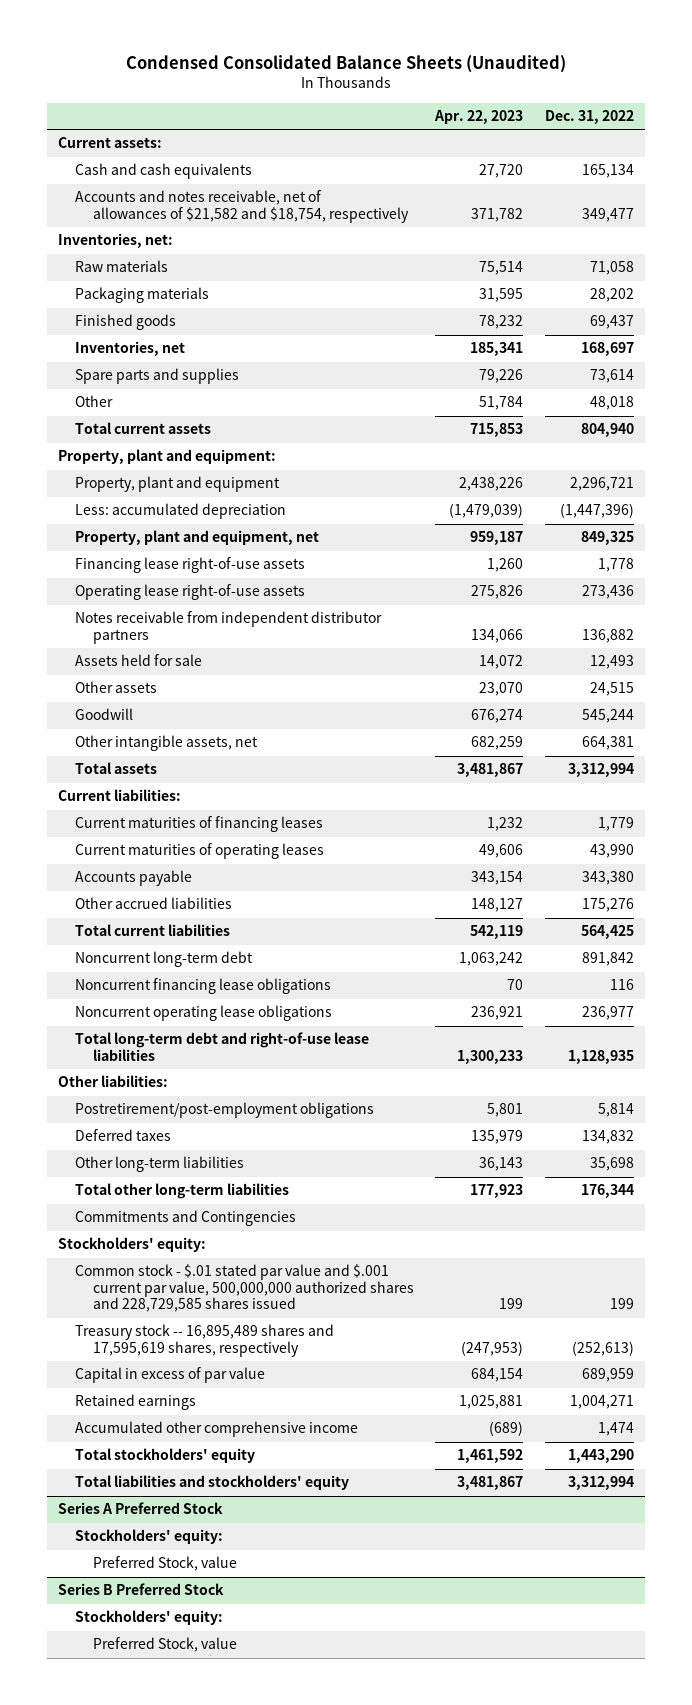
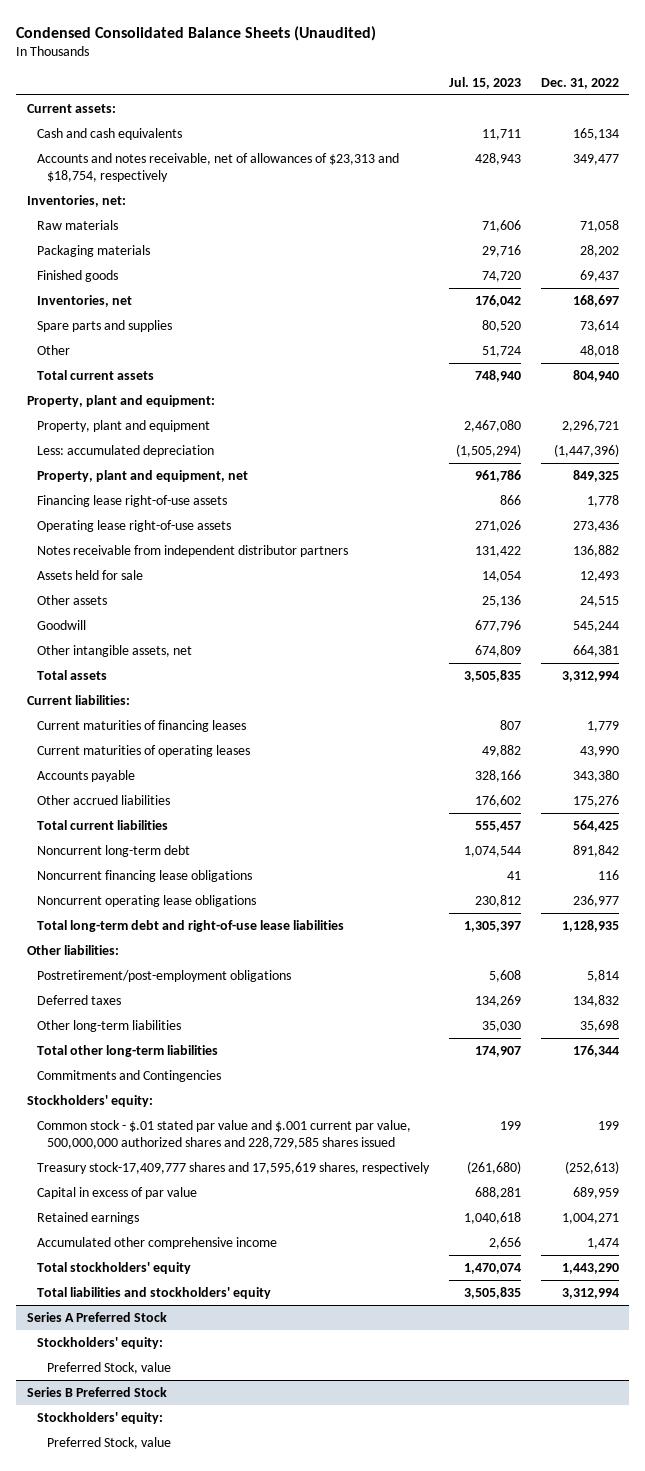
- | Apr. 22, 2023 | Dec. 31, 2022
+ | Jul. 15, 2023 | Dec. 31, 2022
- Accounts and notes receivable, net of allowances of $21,582 and $18,754, respectively | 371,782 | 349,477
+ Accounts and notes receivable, net of allowances of $23,313 and $18,754, respectively | 428,943 | 349,477
- Treasury stock -- 16,895,489 shares and 17,595,619 shares, respectively | (247,953) | (252,613)
+ Treasury stock-17,409,777 shares and 17,595,619 shares, respectively | (261,680) | (252,613)

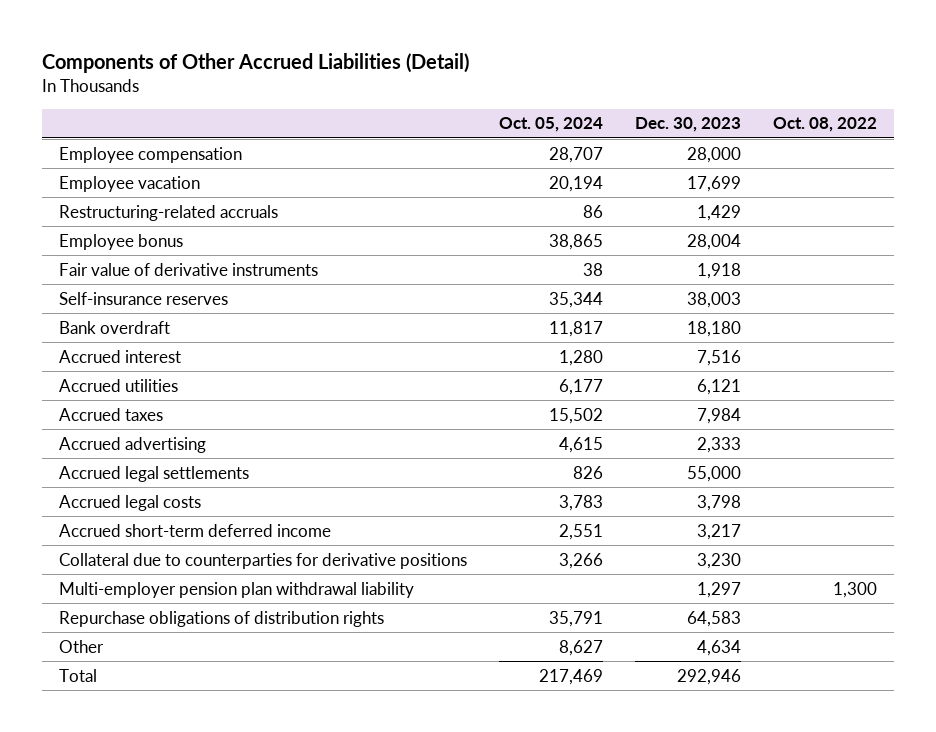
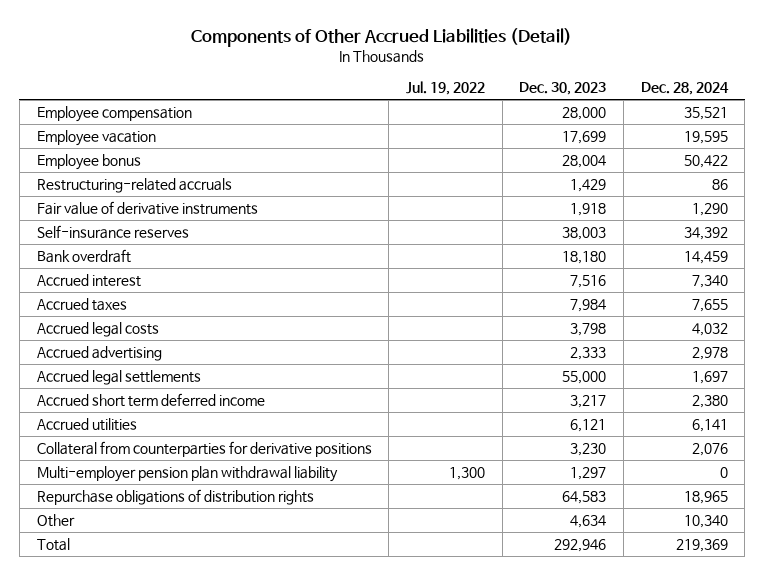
- | Oct. 05, 2024 | Dec. 30, 2023 | Oct. 08, 2022
+ | Jul. 19, 2022 | Dec. 30, 2023 | Dec. 28, 2024
moved down: Restructuring-related accruals | | 1,429 | 86
moved up: Accrued legal costs | | 3,798 | 4,032
- Accrued short-term deferred income | 2,551 | 3,217 |
- Collateral due to counterparties for derivative positions | 3,266 | 3,230 |
+ Accrued short term deferred income | | 3,217 | 2,380
moved down: Accrued utilities | | 6,121 | 6,141
+ Collateral from counterparties for derivative positions | | 3,230 | 2,076

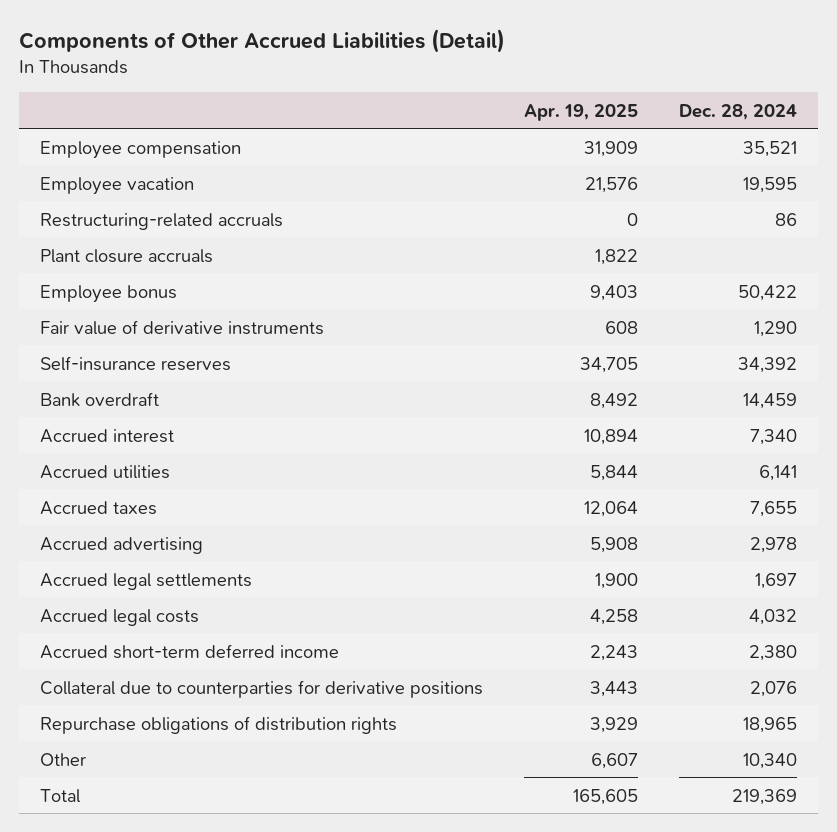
- | Jul. 19, 2022 | Dec. 30, 2023 | Dec. 28, 2024
+ | Apr. 19, 2025 | Dec. 28, 2024
+ Plant closure accruals | 1,822 |
moved down: Employee bonus | 9,403 | 50,422
moved up: Accrued utilities | 5,844 | 6,141
- Accrued short term deferred income | | 3,217 | 2,380
- Collateral from counterparties for derivative positions | | 3,230 | 2,076
- Multi-employer pension plan withdrawal liability | 1,300 | 1,297 | 0
moved down: Accrued legal costs | 4,258 | 4,032
+ Accrued short-term deferred income | 2,243 | 2,380
+ Collateral due to counterparties for derivative positions | 3,443 | 2,076

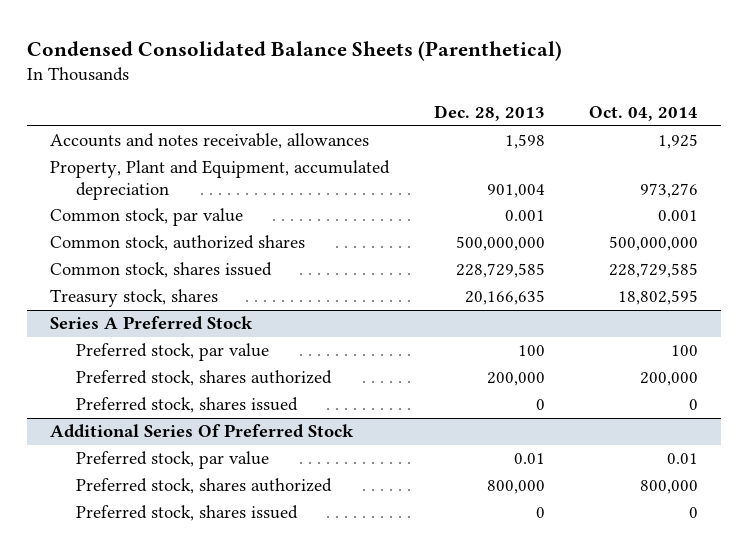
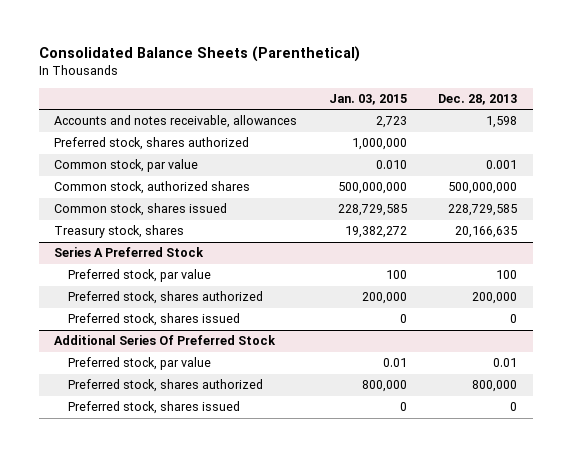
- Condensed Consolidated Balance Sheets (Parenthetical)
+ Consolidated Balance Sheets (Parenthetical)
- | Dec. 28, 2013 | Oct. 04, 2014
+ | Jan. 03, 2015 | Dec. 28, 2013
- Property, Plant and Equipment, accumulated depreciation | 901,004 | 973,276
+ Preferred stock, shares authorized | 1,000,000 |

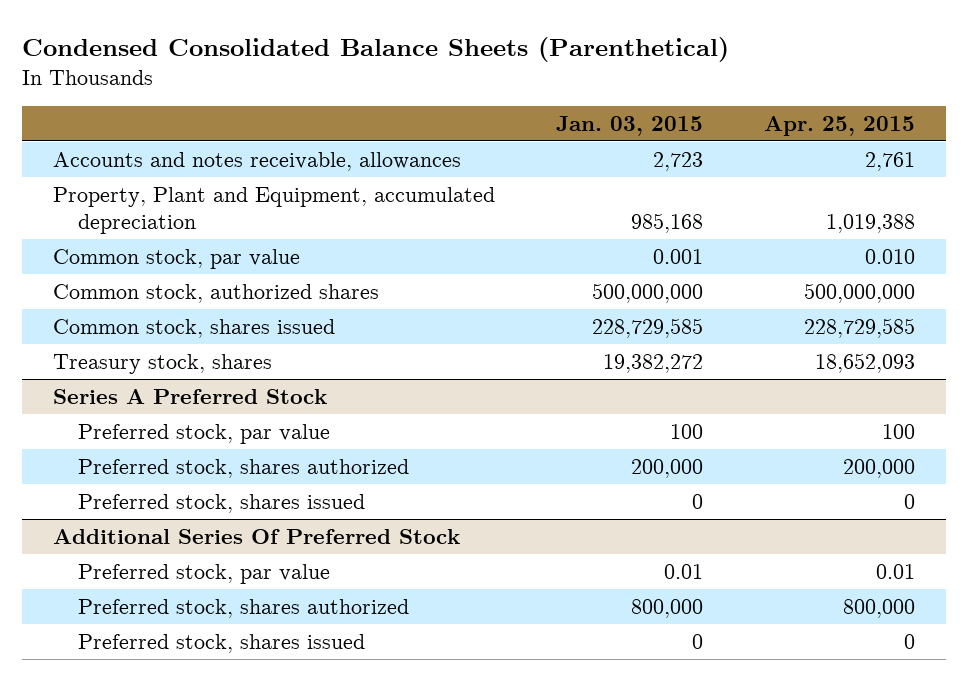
- Consolidated Balance Sheets (Parenthetical)
+ Condensed Consolidated Balance Sheets (Parenthetical)
- | Jan. 03, 2015 | Dec. 28, 2013
+ | Jan. 03, 2015 | Apr. 25, 2015
- Preferred stock, shares authorized | 1,000,000 |
- Common stock, par value | 0.010 | 0.001
+ Property, Plant and Equipment, accumulated depreciation | 985,168 | 1,019,388
+ Common stock, par value | 0.001 | 0.010

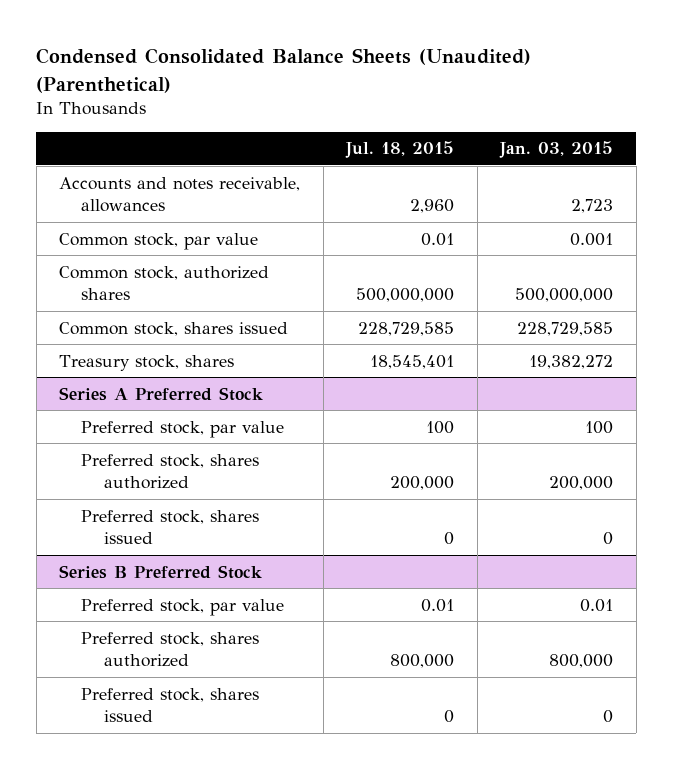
- Condensed Consolidated Balance Sheets (Parenthetical)
+ Condensed Consolidated Balance Sheets (Unaudited) (Parenthetical)
- | Jan. 03, 2015 | Apr. 25, 2015
+ | Jul. 18, 2015 | Jan. 03, 2015
- Property, Plant and Equipment, accumulated depreciation | 985,168 | 1,019,388
- Additional Series Of Preferred Stock
+ Series B Preferred Stock

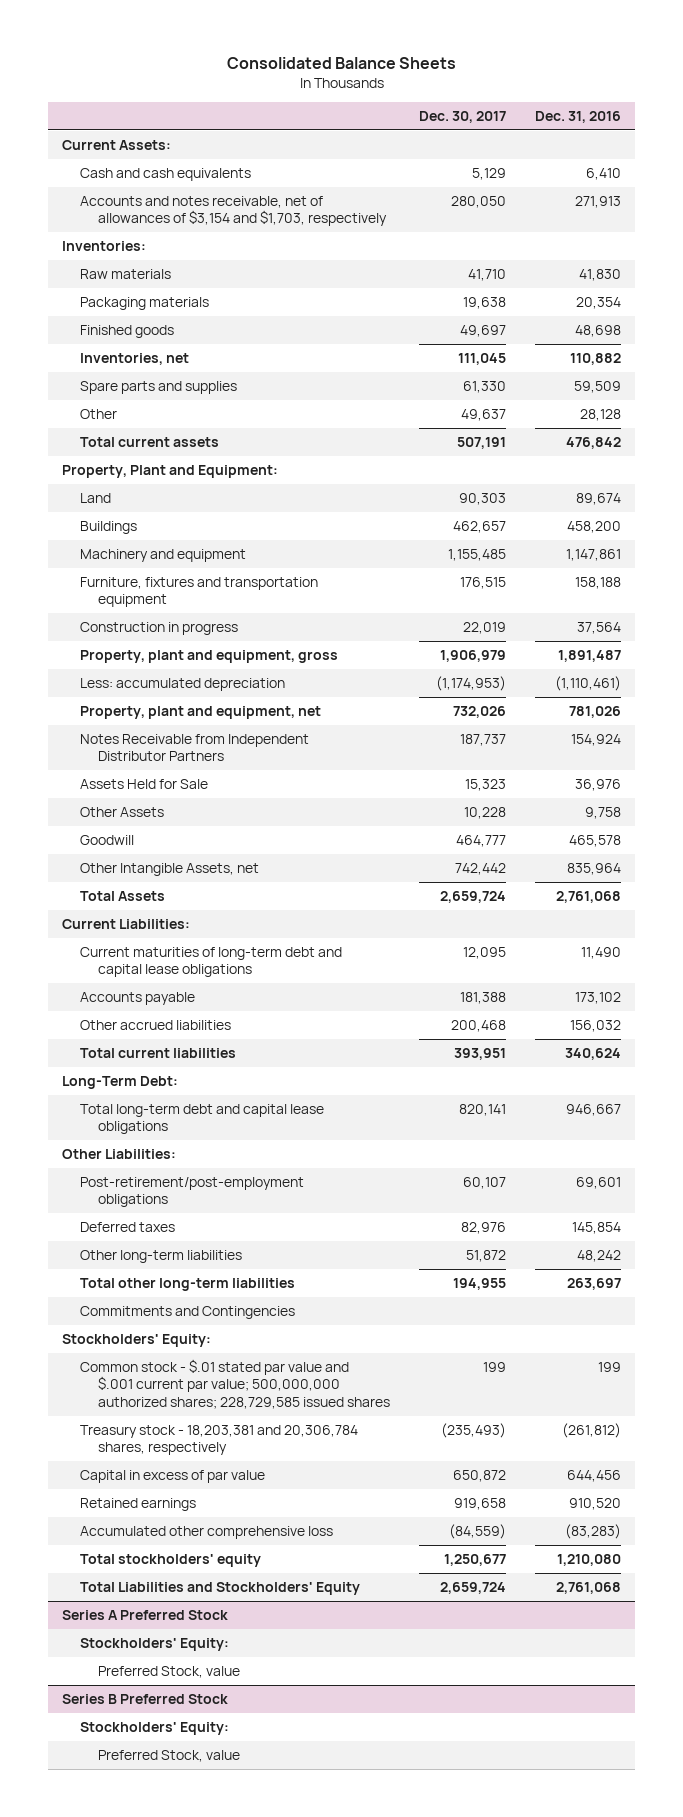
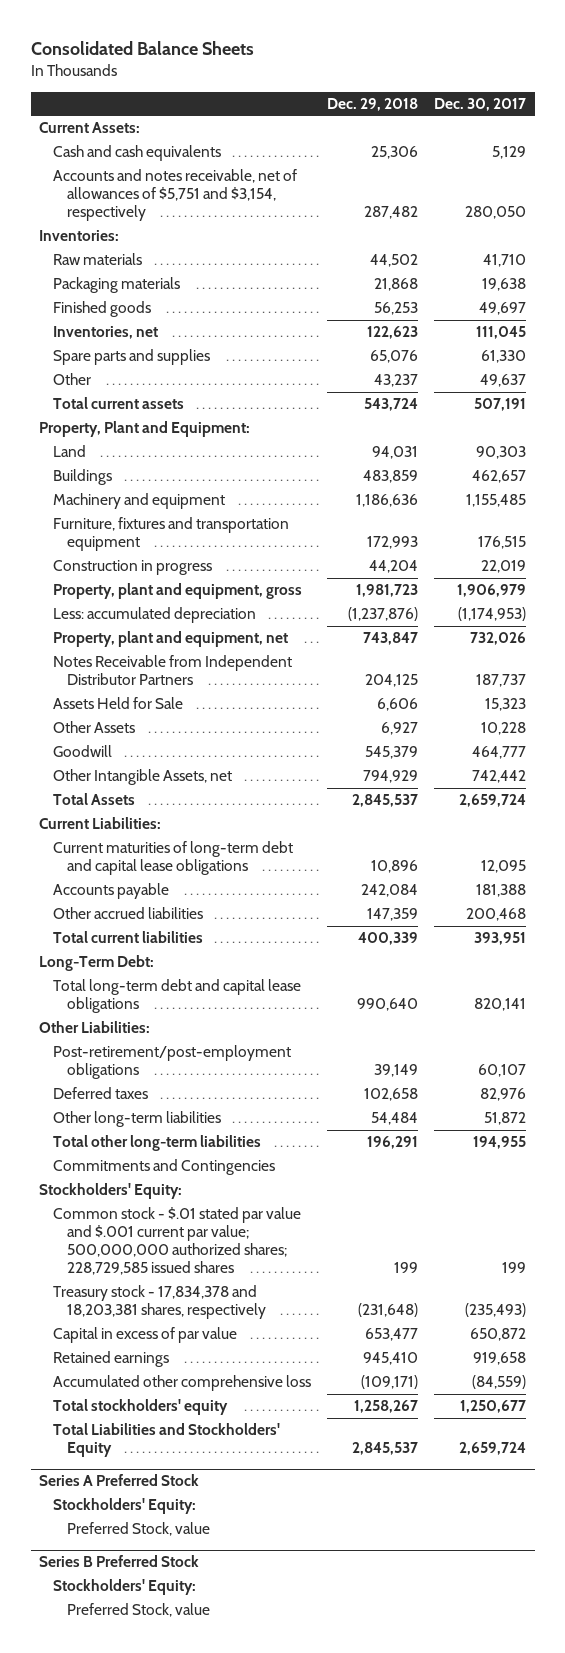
- | Dec. 30, 2017 | Dec. 31, 2016
+ | Dec. 29, 2018 | Dec. 30, 2017
- Accounts and notes receivable, net of allowances of $3,154 and $1,703, respectively | 280,050 | 271,913
+ Accounts and notes receivable, net of allowances of $5,751 and $3,154, respectively | 287,482 | 280,050
- Treasury stock - 18,203,381 and 20,306,784 shares, respectively | (235,493) | (261,812)
+ Treasury stock - 17,834,378 and 18,203,381 shares, respectively | (231,648) | (235,493)

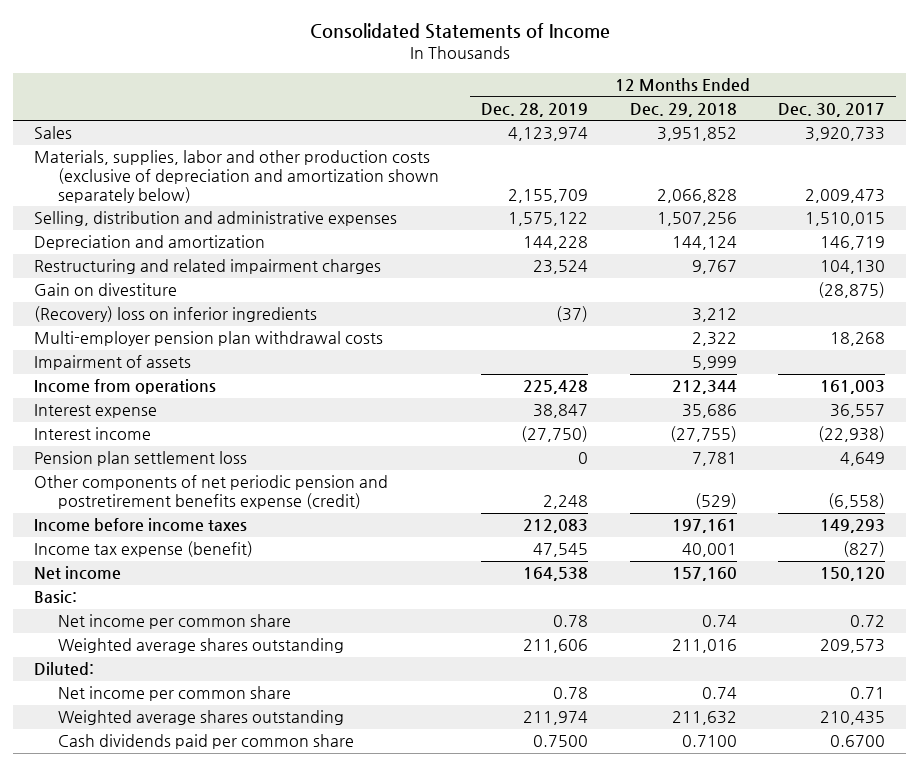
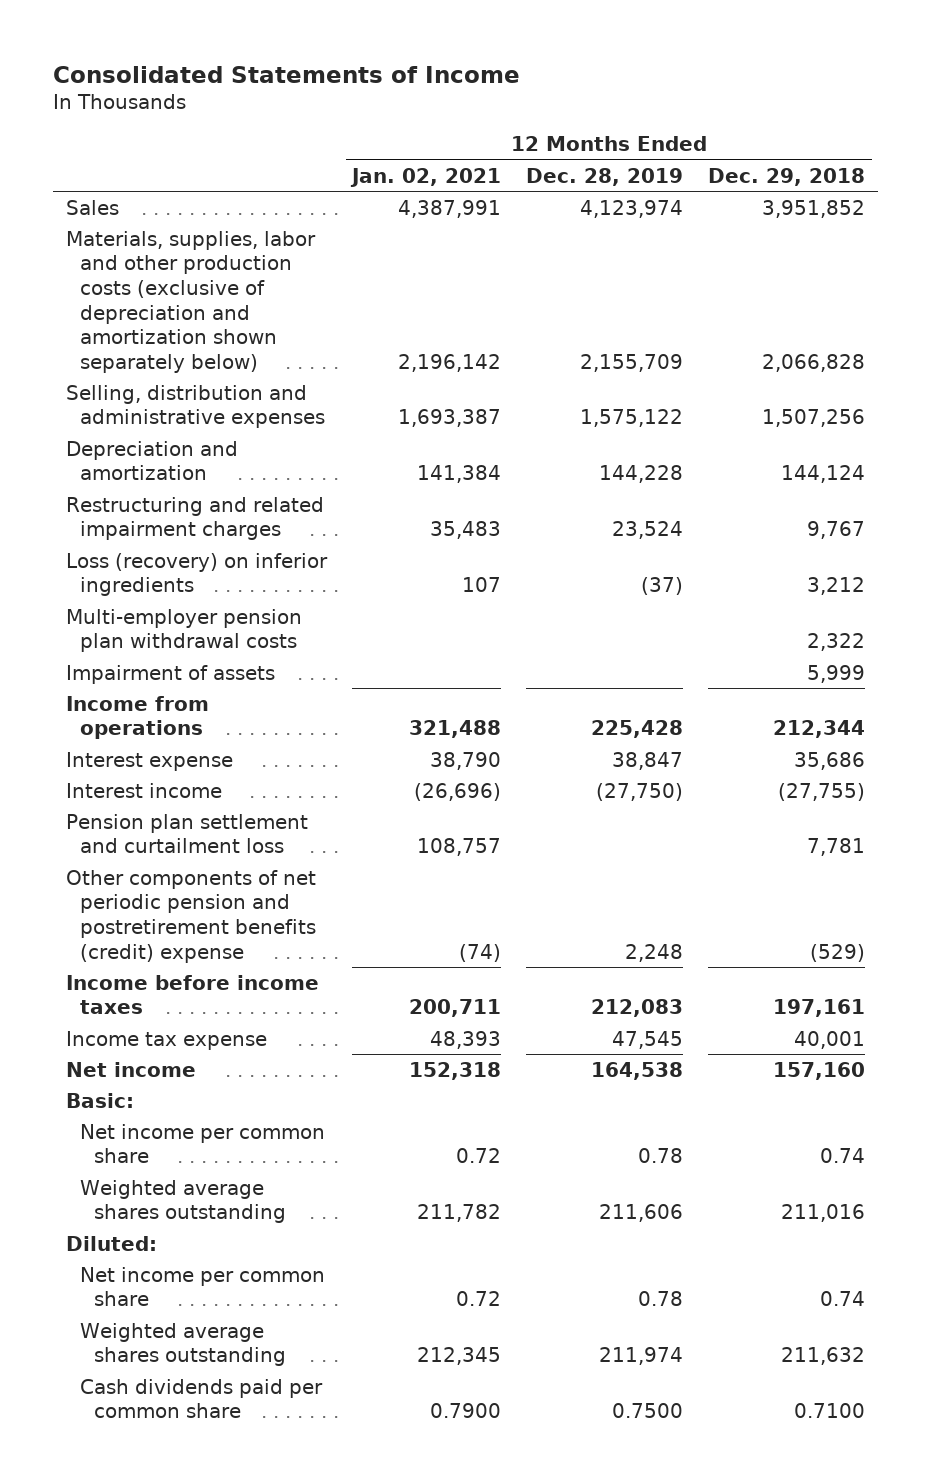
- | 12 Months Ended Dec. 28, 2019 | 12 Months Ended Dec. 29, 2018 | 12 Months Ended Dec. 30, 2017
+ | 12 Months Ended Jan. 02, 2021 | 12 Months Ended Dec. 28, 2019 | 12 Months Ended Dec. 29, 2018
- Gain on divestiture | | | (28,875)
- (Recovery) loss on inferior ingredients | (37) | 3,212 |
+ Loss (recovery) on inferior ingredients | 107 | (37) | 3,212
- Pension plan settlement loss | 0 | 7,781 | 4,649
- Other components of net periodic pension and postretirement benefits expense (credit) | 2,248 | (529) | (6,558)
+ Pension plan settlement and curtailment loss | 108,757 | | 7,781
+ Other components of net periodic pension and postretirement benefits (credit) expense | (74) | 2,248 | (529)
- Income tax expense (benefit) | 47,545 | 40,001 | (827)
+ Income tax expense | 48,393 | 47,545 | 40,001

